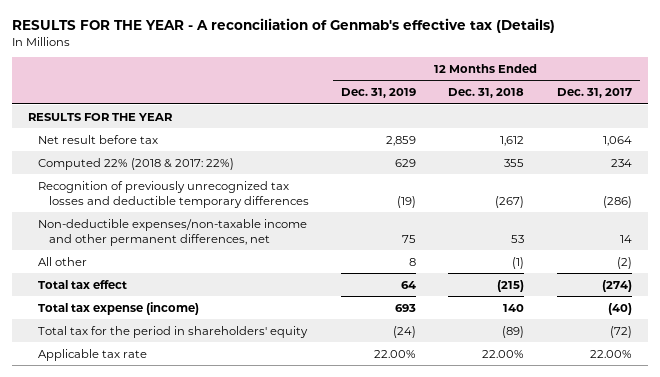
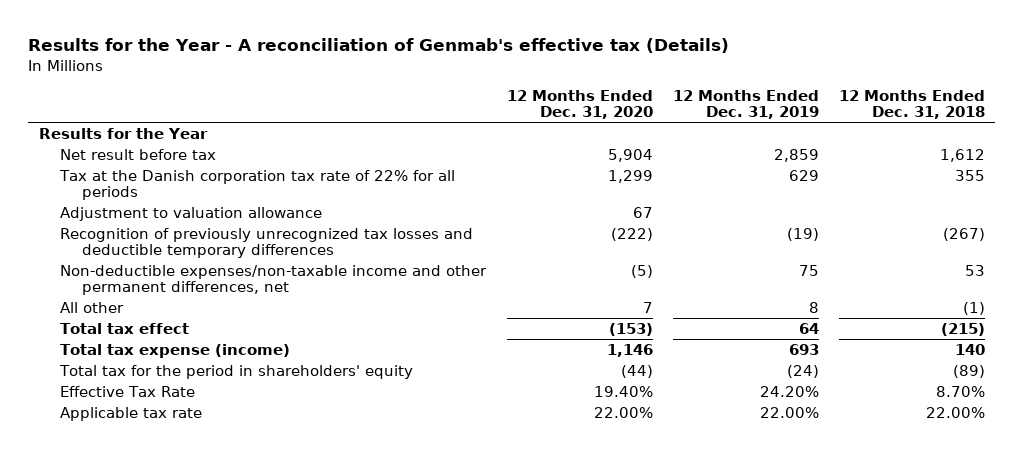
- RESULTS FOR THE YEAR - A reconciliation of Genmab's effective tax (Details)
+ Results for the Year - A reconciliation of Genmab's effective tax (Details)
- | 12 Months Ended Dec. 31, 2019 | 12 Months Ended Dec. 31, 2018 | 12 Months Ended Dec. 31, 2017
+ | 12 Months Ended Dec. 31, 2020 | 12 Months Ended Dec. 31, 2019 | 12 Months Ended Dec. 31, 2018
- RESULTS FOR THE YEAR
+ Results for the Year
- Computed 22% (2018 & 2017: 22%) | 629 | 355 | 234
+ Tax at the Danish corporation tax rate of 22% for all periods | 1,299 | 629 | 355
+ Adjustment to valuation allowance | 67 | |
+ Effective Tax Rate | 19.40% | 24.20% | 8.70%

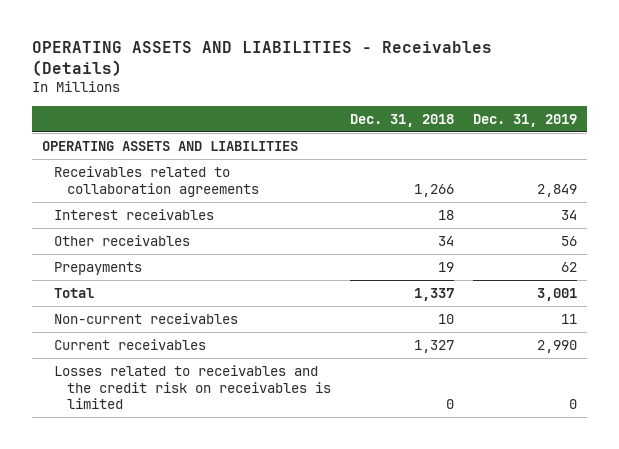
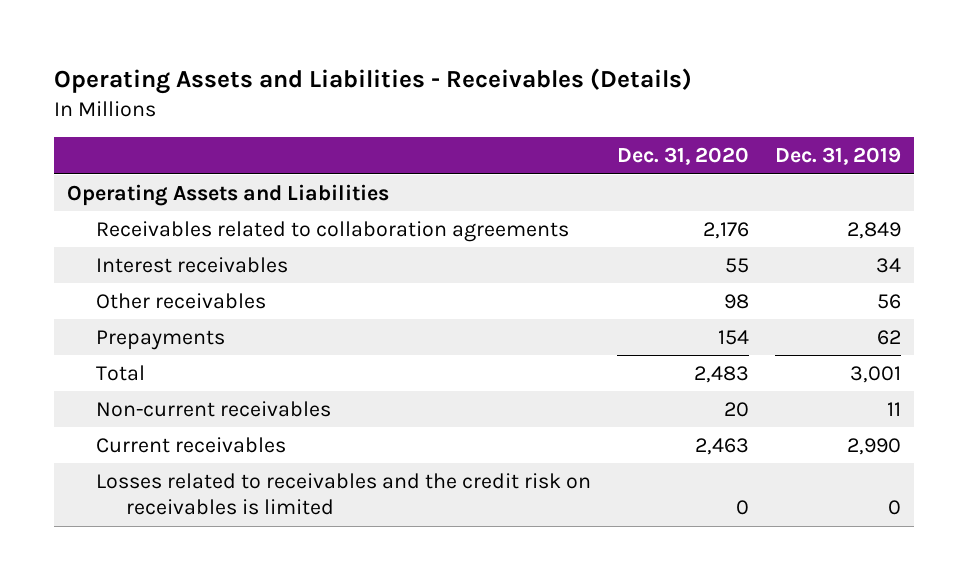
- OPERATING ASSETS AND LIABILITIES - Receivables (Details)
+ Operating Assets and Liabilities - Receivables (Details)
- | Dec. 31, 2018 | Dec. 31, 2019
+ | Dec. 31, 2020 | Dec. 31, 2019
- OPERATING ASSETS AND LIABILITIES
+ Operating Assets and Liabilities

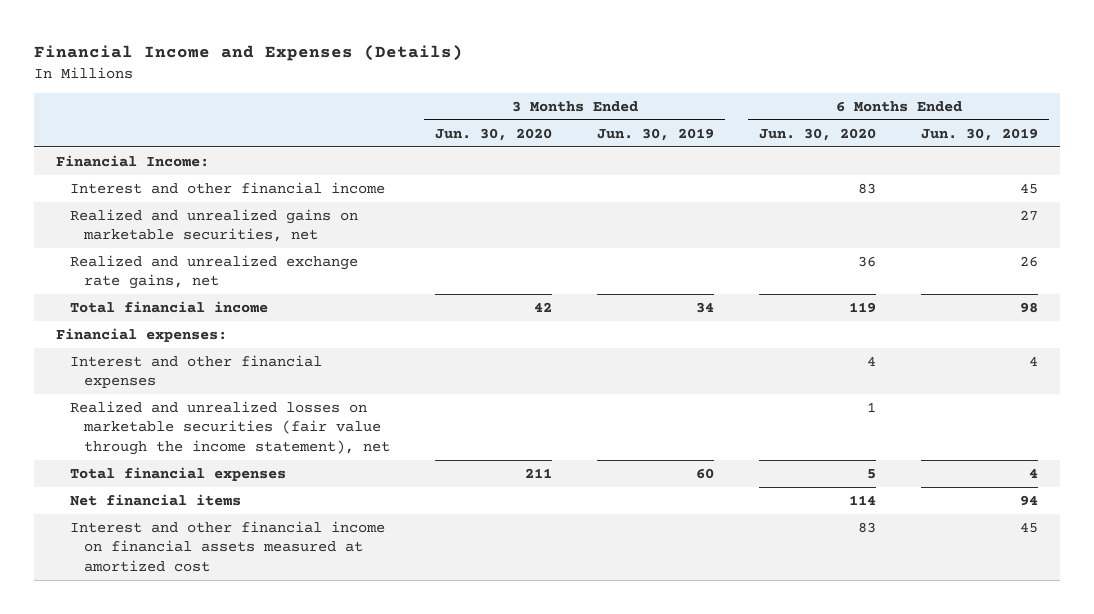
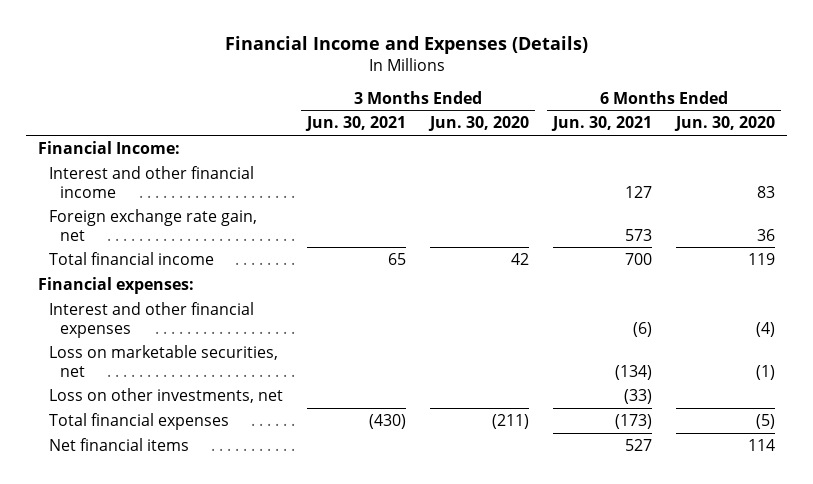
- | 3 Months Ended Jun. 30, 2020 | 3 Months Ended Jun. 30, 2019 | 6 Months Ended Jun. 30, 2020 | 6 Months Ended Jun. 30, 2019
+ | 3 Months Ended Jun. 30, 2021 | 3 Months Ended Jun. 30, 2020 | 6 Months Ended Jun. 30, 2021 | 6 Months Ended Jun. 30, 2020
- Realized and unrealized gains on marketable securities, net | | | | 27
- Realized and unrealized exchange rate gains, net | | | 36 | 26
+ Foreign exchange rate gain, net | | | 573 | 36
- Interest and other financial expenses | | | 4 | 4
- Realized and unrealized losses on marketable securities (fair value through the income statement), net | | | 1 |
- Total financial expenses | 211 | 60 | 5 | 4
+ Interest and other financial expenses | | | (6) | (4)
+ Loss on marketable securities, net | | | (134) | (1)
+ Loss on other investments, net | | | (33) |
+ Total financial expenses | (430) | (211) | (173) | (5)
- Interest and other financial income on financial assets measured at amortized cost | | | 83 | 45

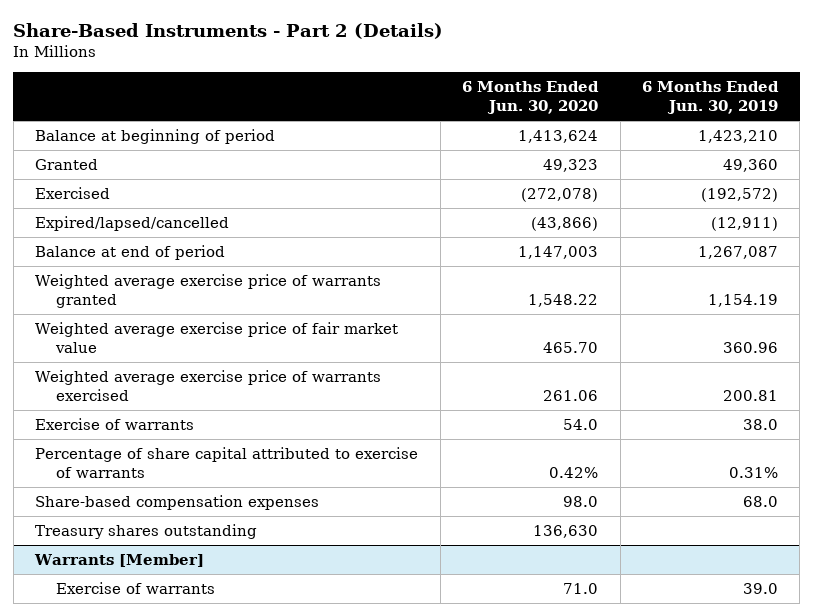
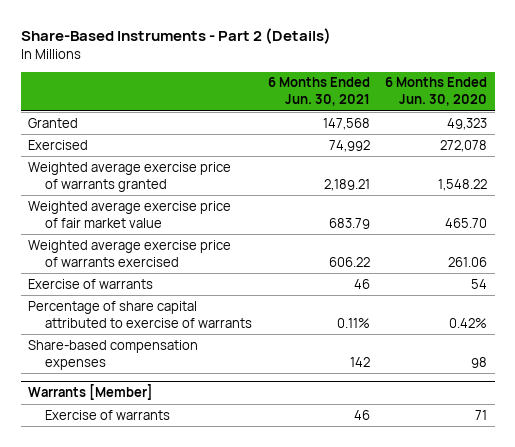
- | 6 Months Ended Jun. 30, 2020 | 6 Months Ended Jun. 30, 2019
+ | 6 Months Ended Jun. 30, 2021 | 6 Months Ended Jun. 30, 2020
- Balance at beginning of period | 1,413,624 | 1,423,210
- Exercised | (272,078) | (192,572)
- Expired/lapsed/cancelled | (43,866) | (12,911)
- Balance at end of period | 1,147,003 | 1,267,087
+ Exercised | 74,992 | 272,078
- Exercise of warrants | 54.0 | 38.0
+ Exercise of warrants | 46 | 54
- Share-based compensation expenses | 98.0 | 68.0
- Treasury shares outstanding | 136,630 |
+ Share-based compensation expenses | 142 | 98
@ Warrants [Member]
- Exercise of warrants | 71.0 | 39.0
+ Exercise of warrants | 46 | 71

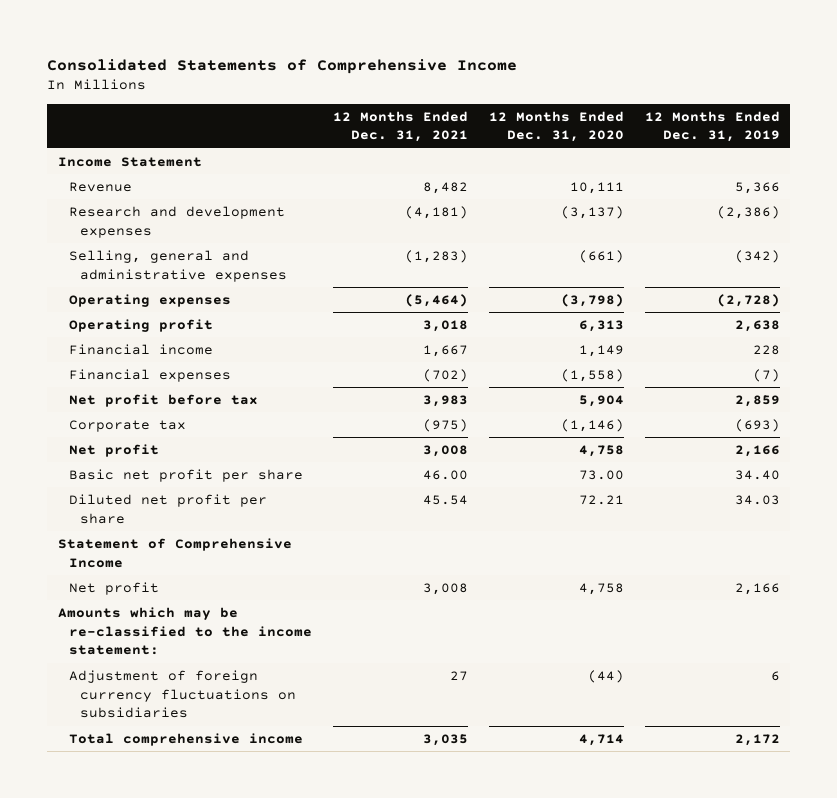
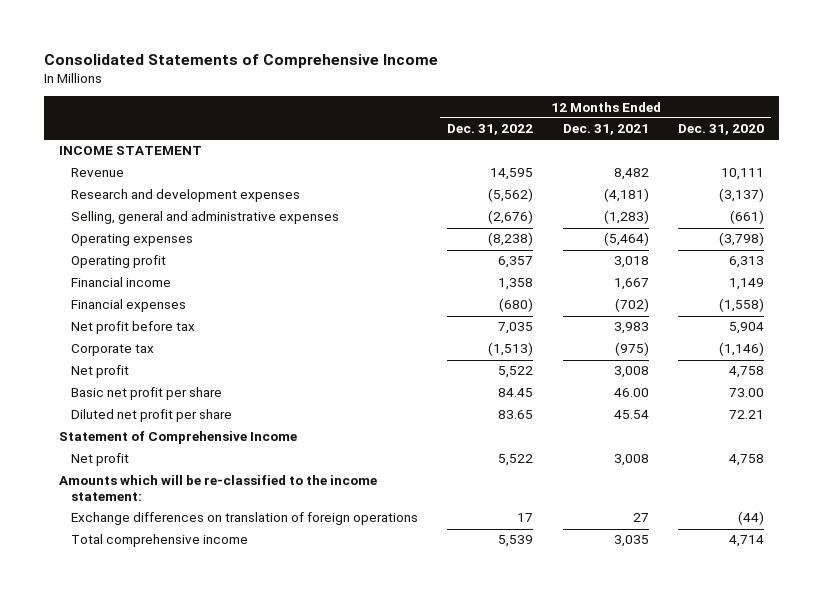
- | 12 Months Ended Dec. 31, 2021 | 12 Months Ended Dec. 31, 2020 | 12 Months Ended Dec. 31, 2019
+ | 12 Months Ended Dec. 31, 2022 | 12 Months Ended Dec. 31, 2021 | 12 Months Ended Dec. 31, 2020
- Income Statement
+ INCOME STATEMENT
- Amounts which may be re-classified to the income statement:
- Adjustment of foreign currency fluctuations on subsidiaries | 27 | (44) | 6
+ Amounts which will be re-classified to the income statement:
+ Exchange differences on translation of foreign operations | 17 | 27 | (44)

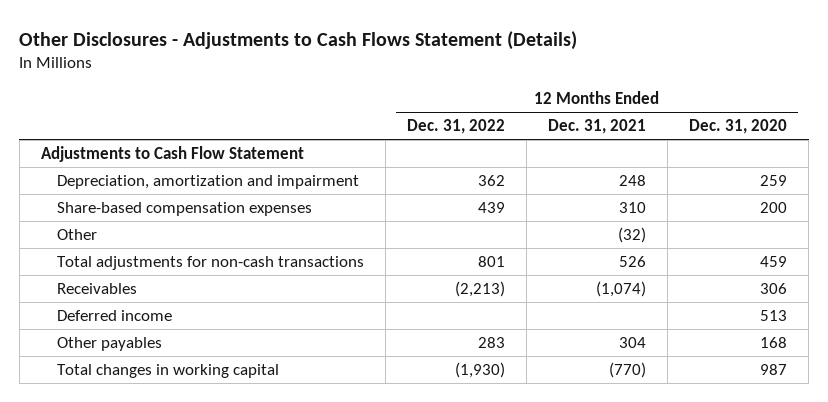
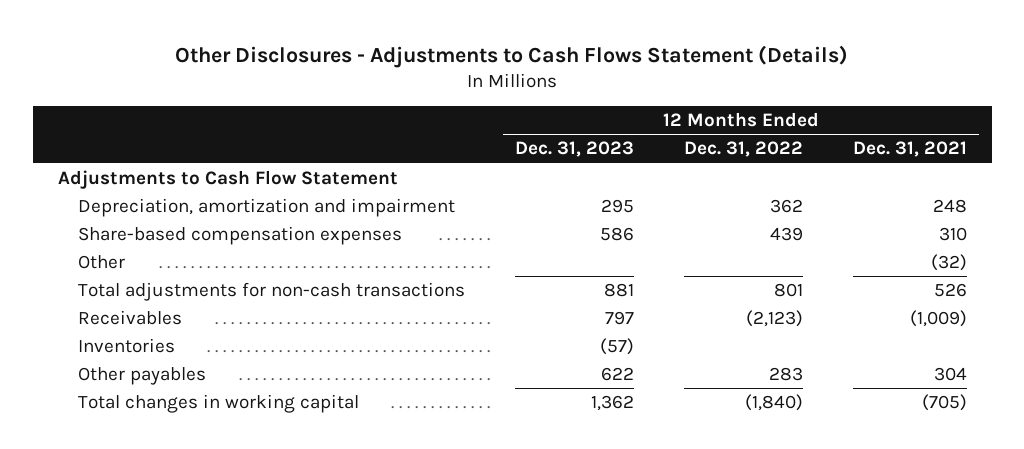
- | 12 Months Ended Dec. 31, 2022 | 12 Months Ended Dec. 31, 2021 | 12 Months Ended Dec. 31, 2020
+ | 12 Months Ended Dec. 31, 2023 | 12 Months Ended Dec. 31, 2022 | 12 Months Ended Dec. 31, 2021
- Receivables | (2,213) | (1,074) | 306
- Deferred income | | | 513
+ Receivables | 797 | (2,123) | (1,009)
+ Inventories | (57) | |
- Total changes in working capital | (1,930) | (770) | 987
+ Total changes in working capital | 1,362 | (1,840) | (705)

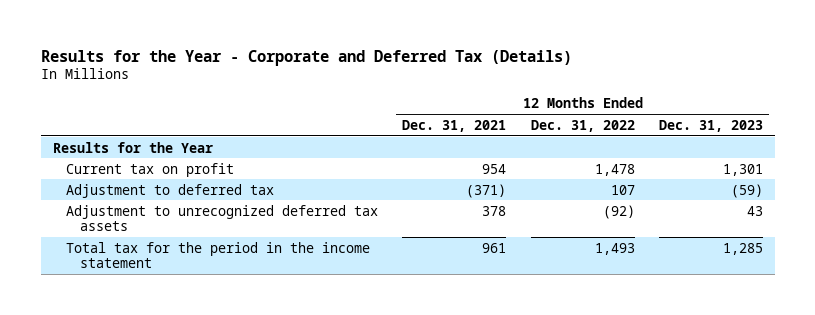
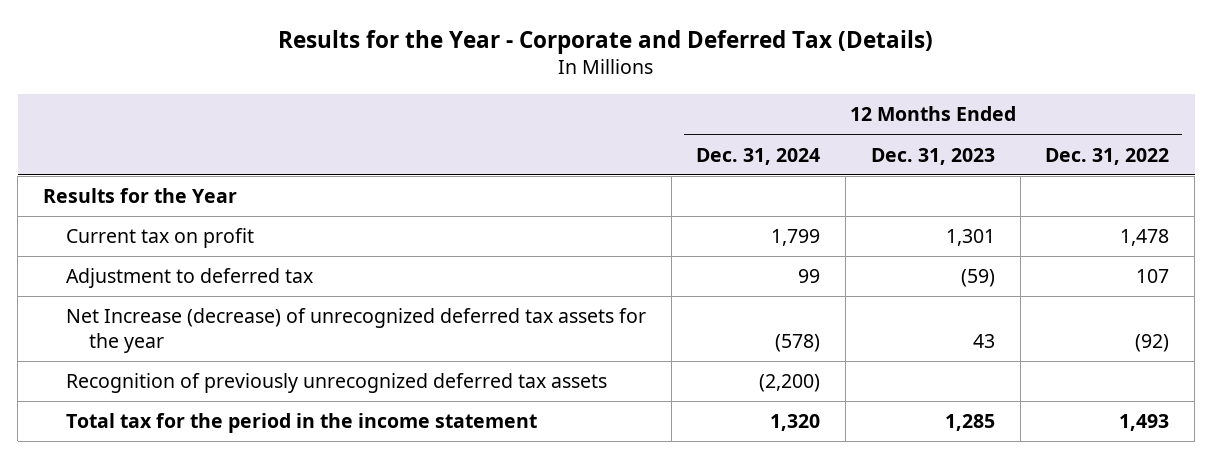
- | 12 Months Ended Dec. 31, 2021 | 12 Months Ended Dec. 31, 2022 | 12 Months Ended Dec. 31, 2023
+ | 12 Months Ended Dec. 31, 2024 | 12 Months Ended Dec. 31, 2023 | 12 Months Ended Dec. 31, 2022
- Adjustment to unrecognized deferred tax assets | 378 | (92) | 43
+ Net Increase (decrease) of unrecognized deferred tax assets for the year | (578) | 43 | (92)
+ Recognition of previously unrecognized deferred tax assets | (2,200) | |

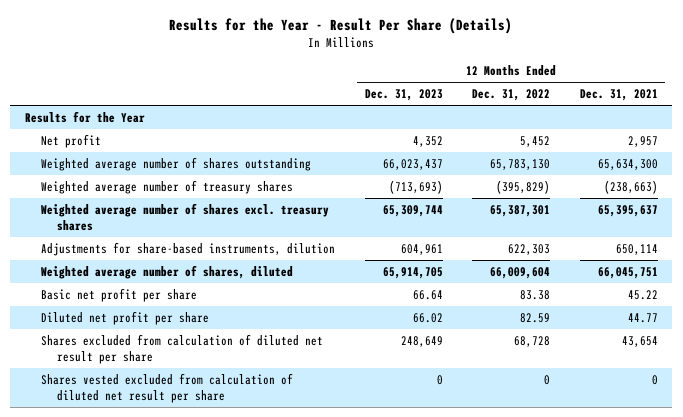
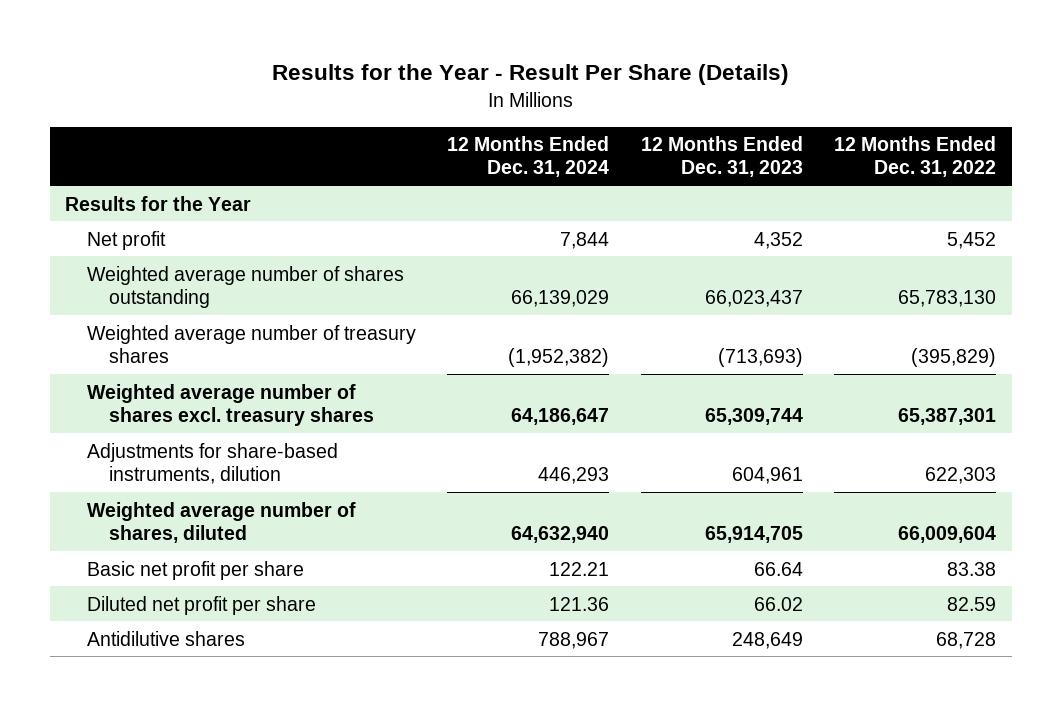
- | 12 Months Ended Dec. 31, 2023 | 12 Months Ended Dec. 31, 2022 | 12 Months Ended Dec. 31, 2021
+ | 12 Months Ended Dec. 31, 2024 | 12 Months Ended Dec. 31, 2023 | 12 Months Ended Dec. 31, 2022
- Shares excluded from calculation of diluted net result per share | 248,649 | 68,728 | 43,654
- Shares vested excluded from calculation of diluted net result per share | 0 | 0 | 0
+ Antidilutive shares | 788,967 | 248,649 | 68,728

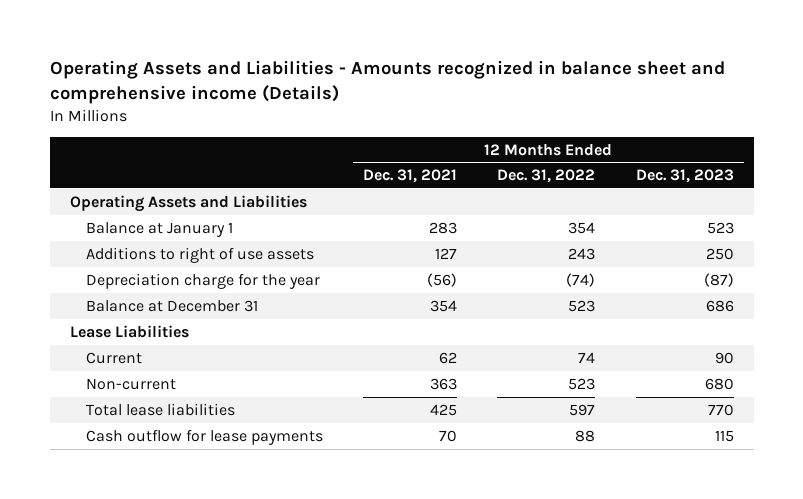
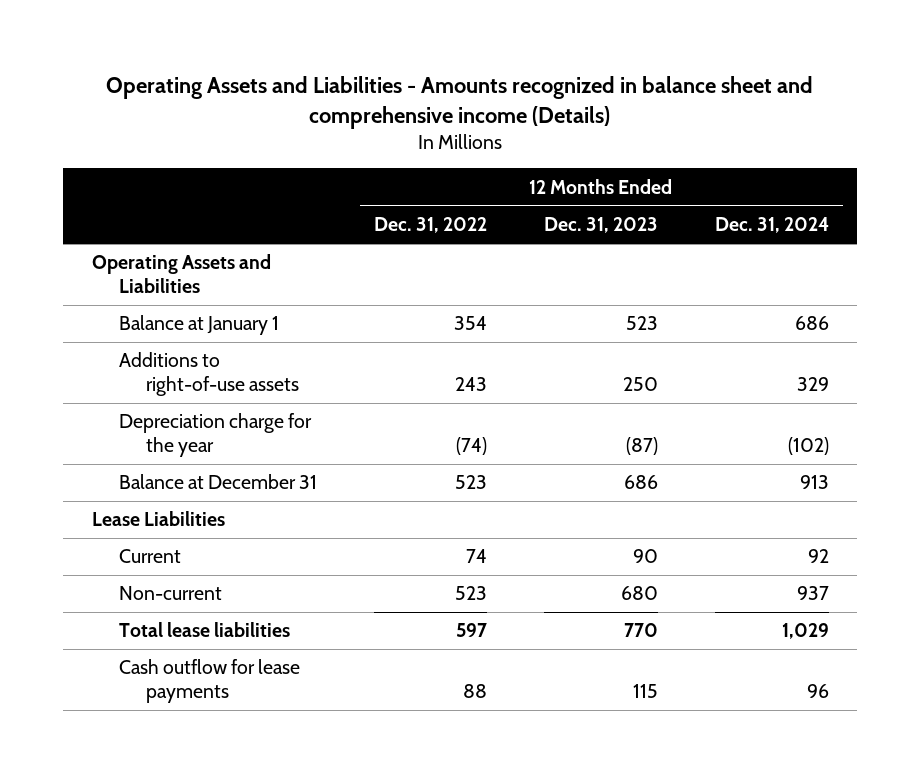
- | 12 Months Ended Dec. 31, 2021 | 12 Months Ended Dec. 31, 2022 | 12 Months Ended Dec. 31, 2023
+ | 12 Months Ended Dec. 31, 2022 | 12 Months Ended Dec. 31, 2023 | 12 Months Ended Dec. 31, 2024
- Additions to right of use assets | 127 | 243 | 250
+ Additions to right-of-use assets | 243 | 250 | 329

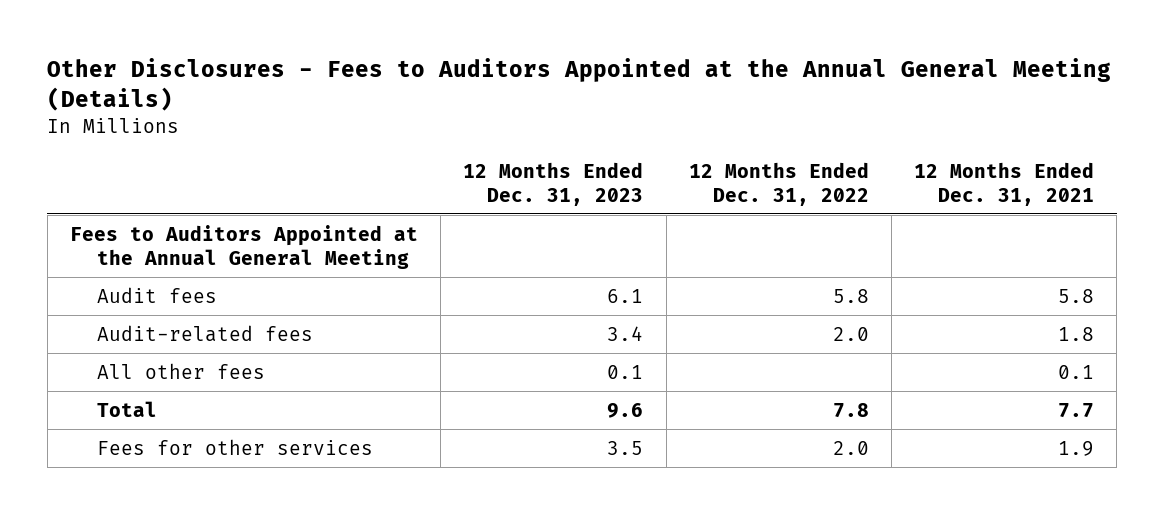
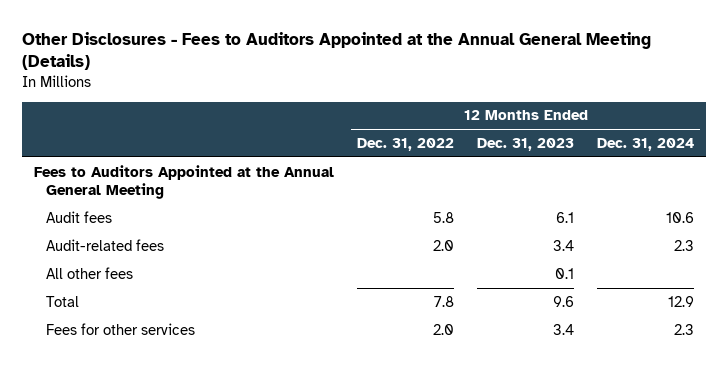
- | 12 Months Ended Dec. 31, 2023 | 12 Months Ended Dec. 31, 2022 | 12 Months Ended Dec. 31, 2021
+ | 12 Months Ended Dec. 31, 2022 | 12 Months Ended Dec. 31, 2023 | 12 Months Ended Dec. 31, 2024
- Fees for other services | 3.5 | 2.0 | 1.9
+ Fees for other services | 2.0 | 3.4 | 2.3

